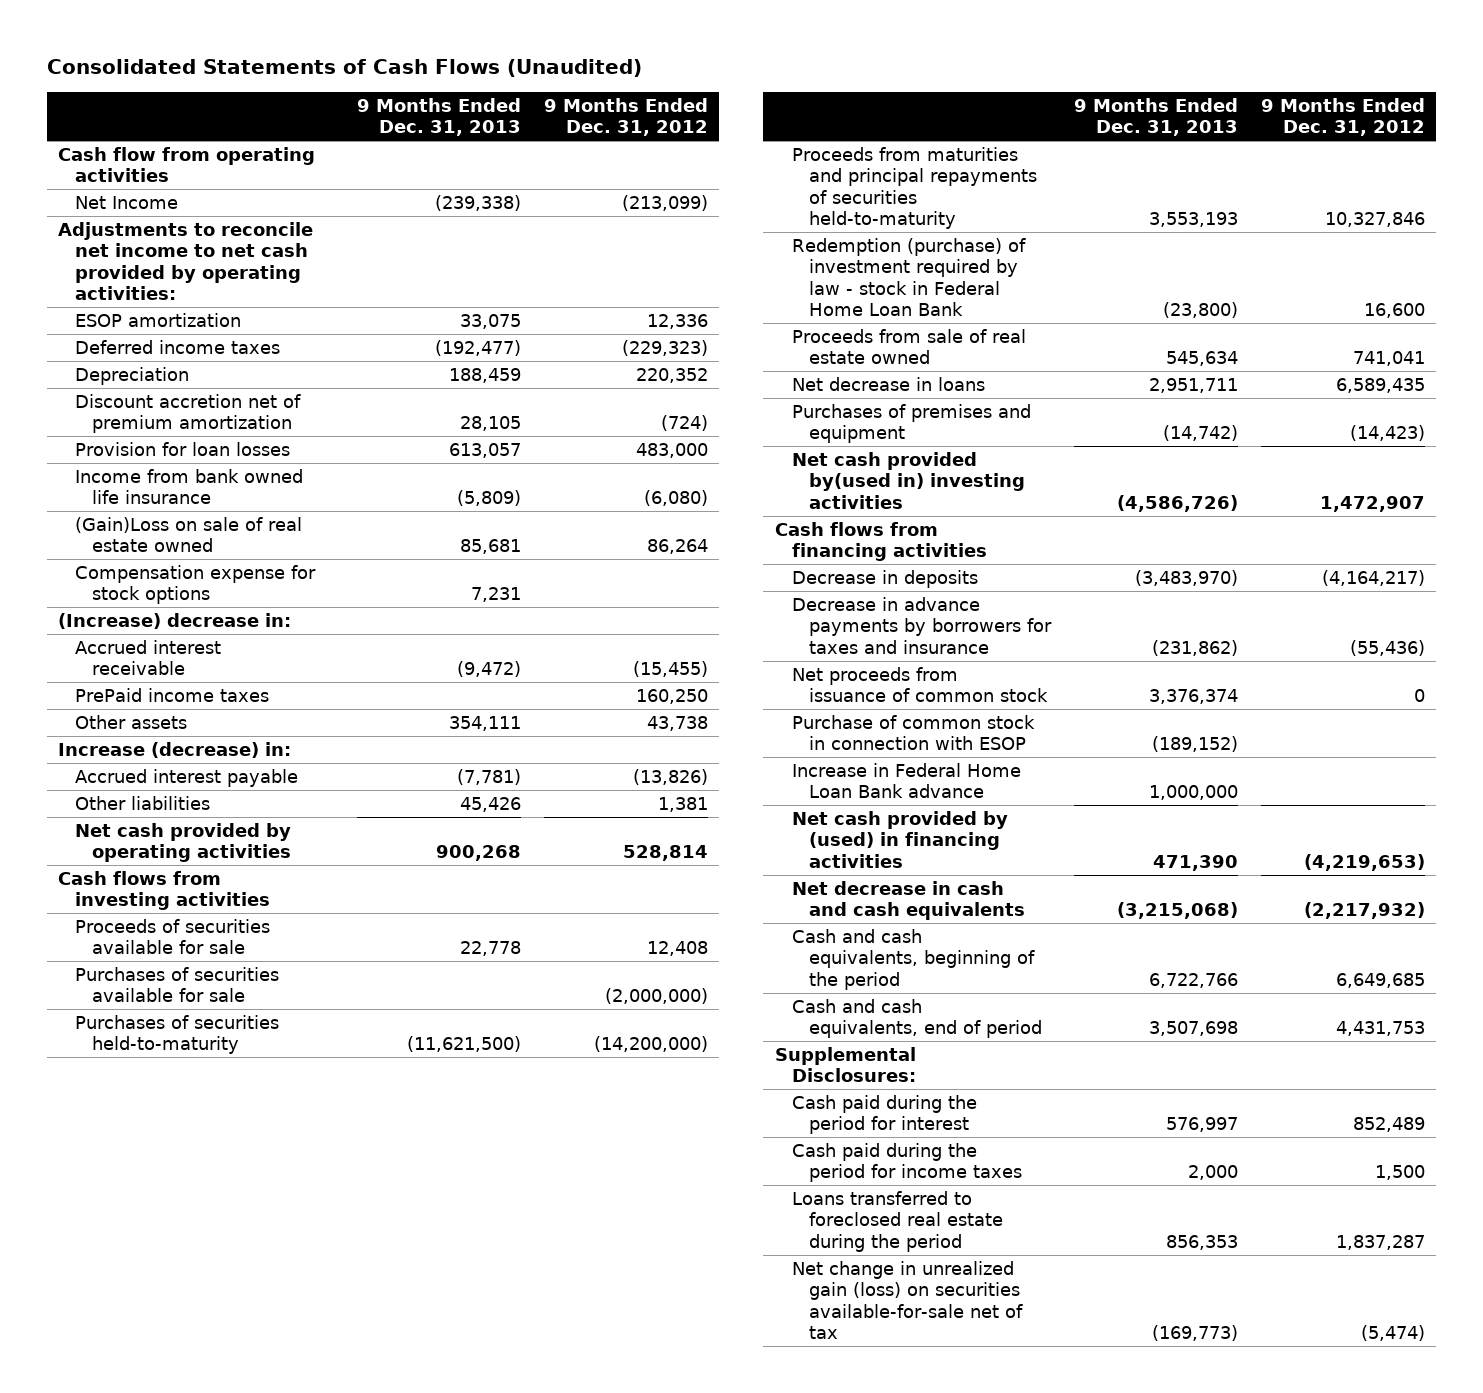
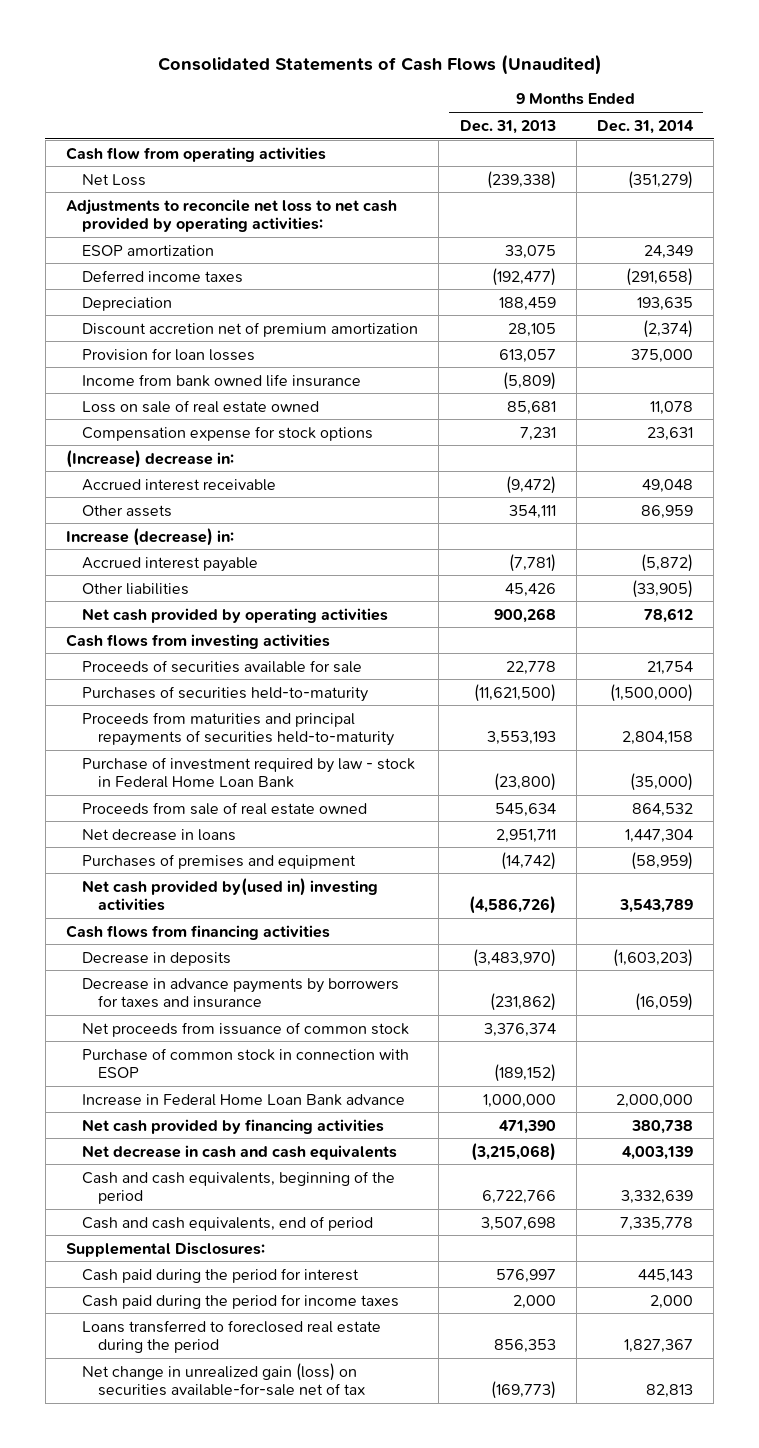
- | 9 Months Ended Dec. 31, 2013 | 9 Months Ended Dec. 31, 2012
+ | 9 Months Ended Dec. 31, 2013 | 9 Months Ended Dec. 31, 2014
- Net Income | (239,338) | (213,099)
- Adjustments to reconcile net income to net cash provided by operating activities:
+ Net Loss | (239,338) | (351,279)
+ Adjustments to reconcile net loss to net cash provided by operating activities:
- (Gain)Loss on sale of real estate owned | 85,681 | 86,264
+ Loss on sale of real estate owned | 85,681 | 11,078
- PrePaid income taxes | | 160,250
- Purchases of securities available for sale | | (2,000,000)
- Redemption (purchase) of investment required by law - stock in Federal Home Loan Bank | (23,800) | 16,600
+ Purchase of investment required by law - stock in Federal Home Loan Bank | (23,800) | (35,000)
- Net cash provided by (used) in financing activities | 471,390 | (4,219,653)
+ Net cash provided by financing activities | 471,390 | 380,738

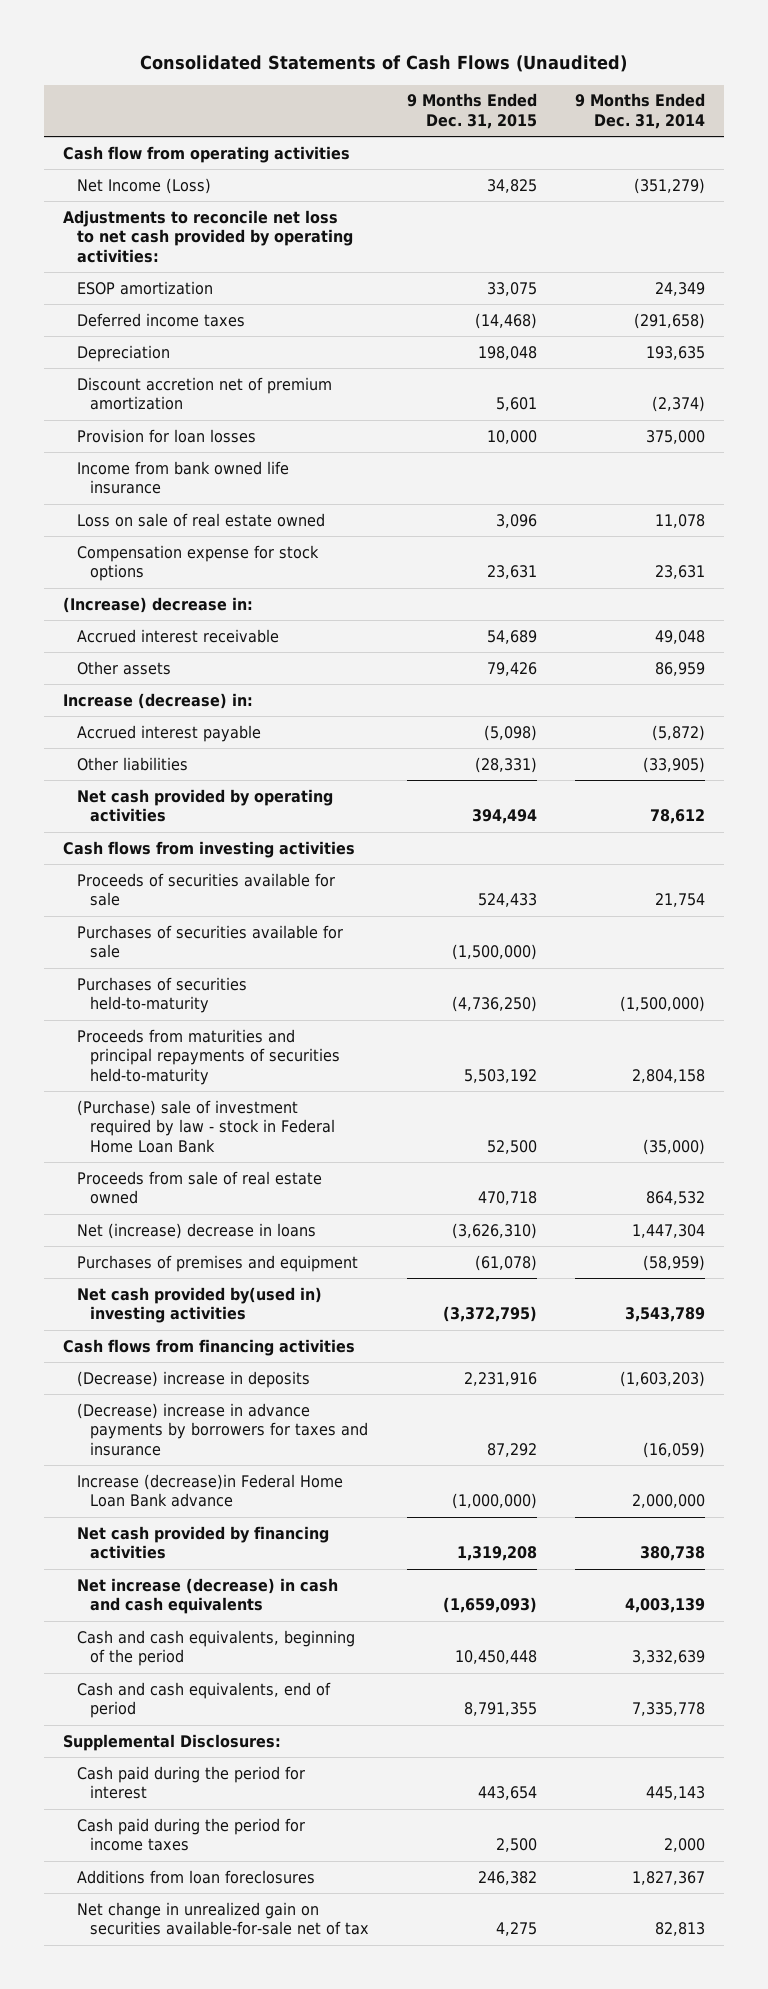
- | 9 Months Ended Dec. 31, 2013 | 9 Months Ended Dec. 31, 2014
+ | 9 Months Ended Dec. 31, 2015 | 9 Months Ended Dec. 31, 2014
- Net Loss | (239,338) | (351,279)
+ Net Income (Loss) | 34,825 | (351,279)
+ Purchases of securities available for sale | (1,500,000) |
- Purchase of investment required by law - stock in Federal Home Loan Bank | (23,800) | (35,000)
+ (Purchase) sale of investment required by law - stock in Federal Home Loan Bank | 52,500 | (35,000)
- Net decrease in loans | 2,951,711 | 1,447,304
+ Net (increase) decrease in loans | (3,626,310) | 1,447,304
- Decrease in deposits | (3,483,970) | (1,603,203)
- Decrease in advance payments by borrowers for taxes and insurance | (231,862) | (16,059)
- Net proceeds from issuance of common stock | 3,376,374 |
- Purchase of common stock in connection with ESOP | (189,152) |
- Increase in Federal Home Loan Bank advance | 1,000,000 | 2,000,000
+ (Decrease) increase in deposits | 2,231,916 | (1,603,203)
+ (Decrease) increase in advance payments by borrowers for taxes and insurance | 87,292 | (16,059)
+ Increase (decrease)in Federal Home Loan Bank advance | (1,000,000) | 2,000,000
- Net decrease in cash and cash equivalents | (3,215,068) | 4,003,139
+ Net increase (decrease) in cash and cash equivalents | (1,659,093) | 4,003,139
- Loans transferred to foreclosed real estate during the period | 856,353 | 1,827,367
- Net change in unrealized gain (loss) on securities available-for-sale net of tax | (169,773) | 82,813
+ Additions from loan foreclosures | 246,382 | 1,827,367
+ Net change in unrealized gain on securities available-for-sale net of tax | 4,275 | 82,813

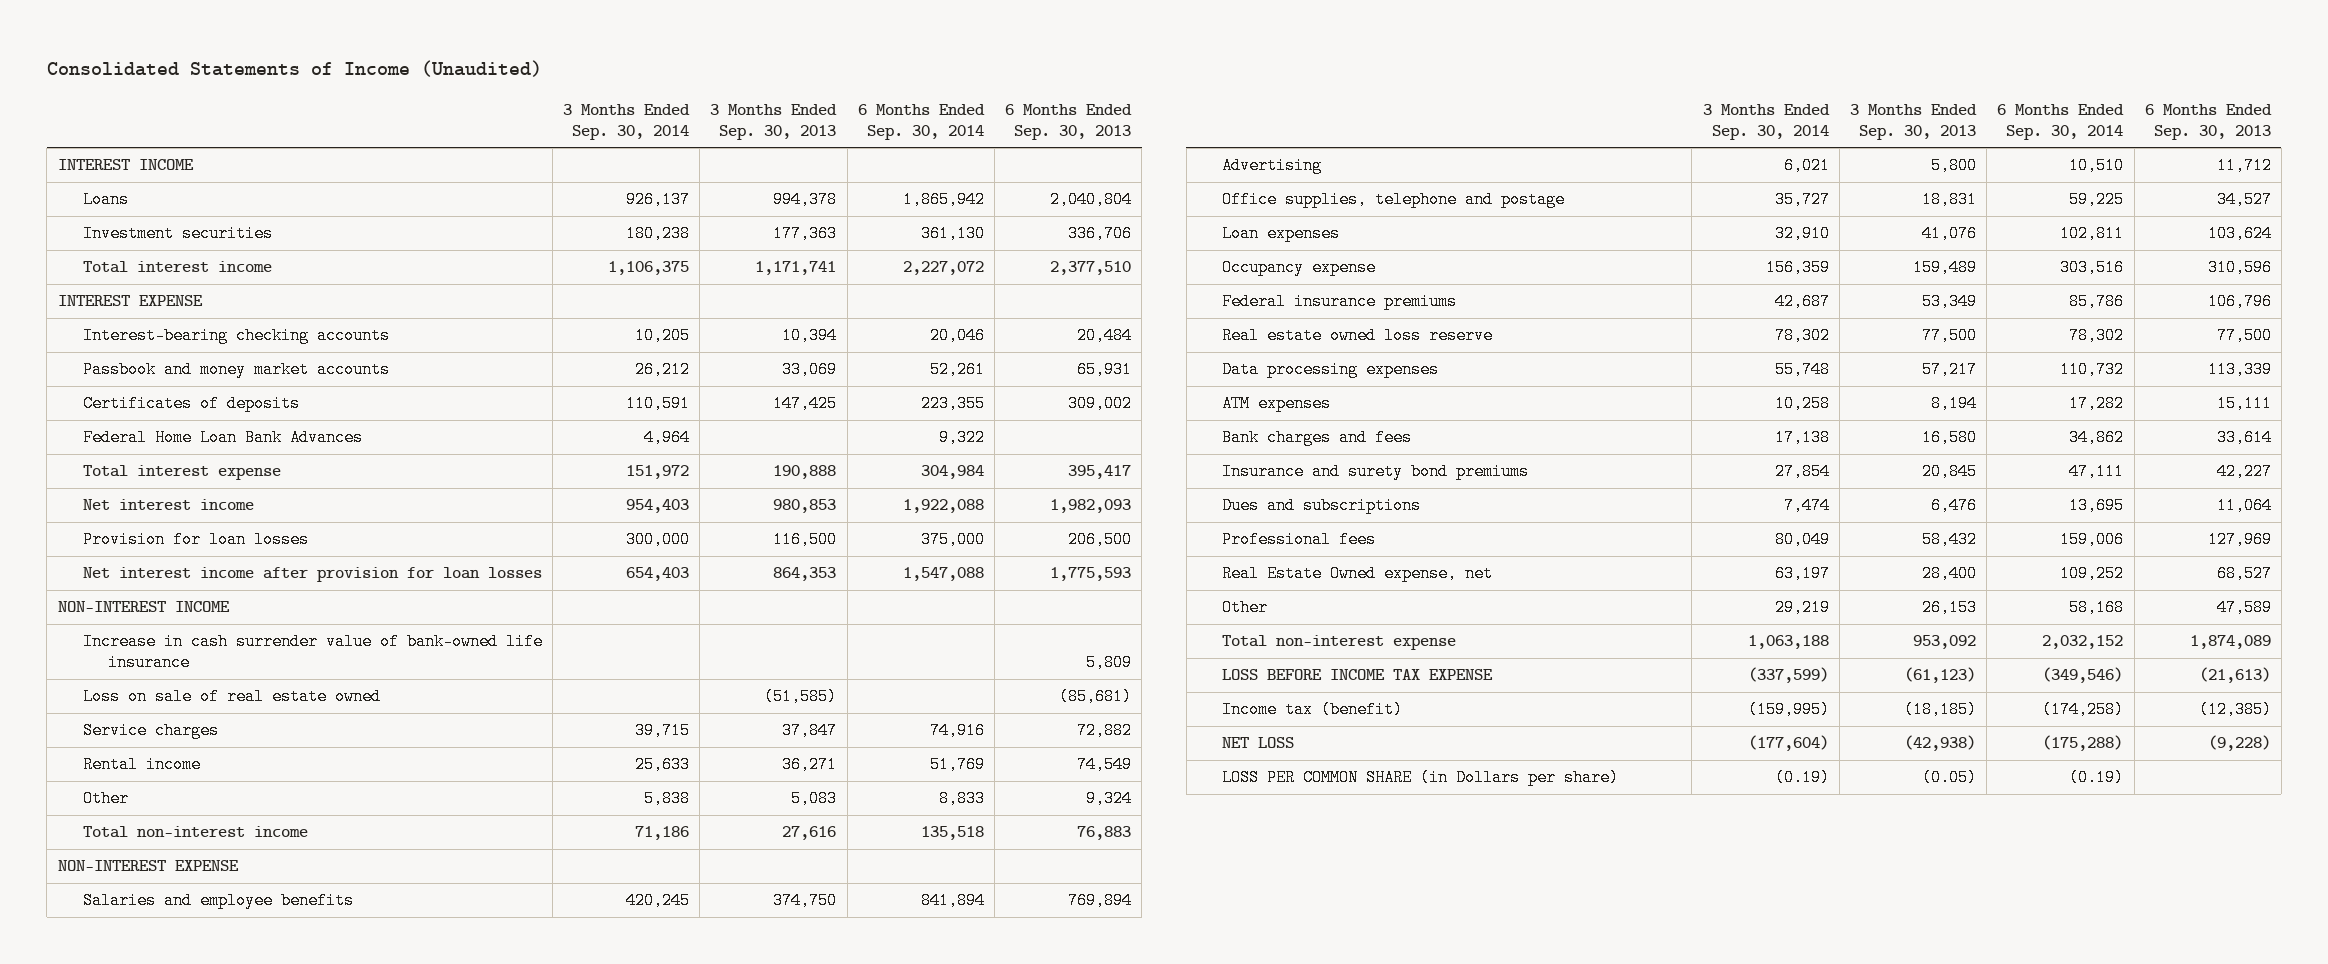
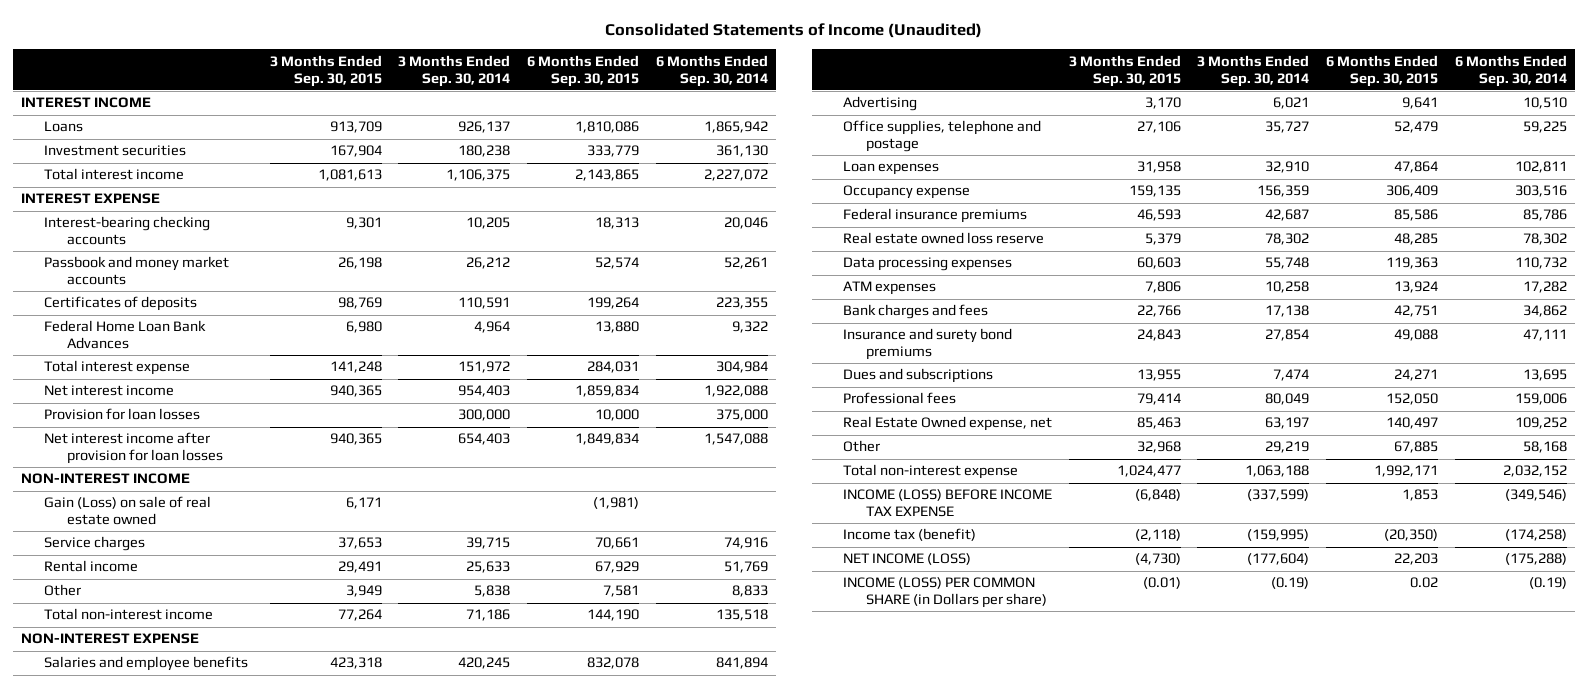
- | 3 Months Ended Sep. 30, 2014 | 3 Months Ended Sep. 30, 2013 | 6 Months Ended Sep. 30, 2014 | 6 Months Ended Sep. 30, 2013
+ | 3 Months Ended Sep. 30, 2015 | 3 Months Ended Sep. 30, 2014 | 6 Months Ended Sep. 30, 2015 | 6 Months Ended Sep. 30, 2014
- Increase in cash surrender value of bank-owned life insurance | | | | 5,809
- Loss on sale of real estate owned | | (51,585) | | (85,681)
+ Gain (Loss) on sale of real estate owned | 6,171 | | (1,981) |
- LOSS BEFORE INCOME TAX EXPENSE | (337,599) | (61,123) | (349,546) | (21,613)
+ INCOME (LOSS) BEFORE INCOME TAX EXPENSE | (6,848) | (337,599) | 1,853 | (349,546)
- NET LOSS | (177,604) | (42,938) | (175,288) | (9,228)
- LOSS PER COMMON SHARE (in Dollars per share) | (0.19) | (0.05) | (0.19) |
+ NET INCOME (LOSS) | (4,730) | (177,604) | 22,203 | (175,288)
+ INCOME (LOSS) PER COMMON SHARE (in Dollars per share) | (0.01) | (0.19) | 0.02 | (0.19)

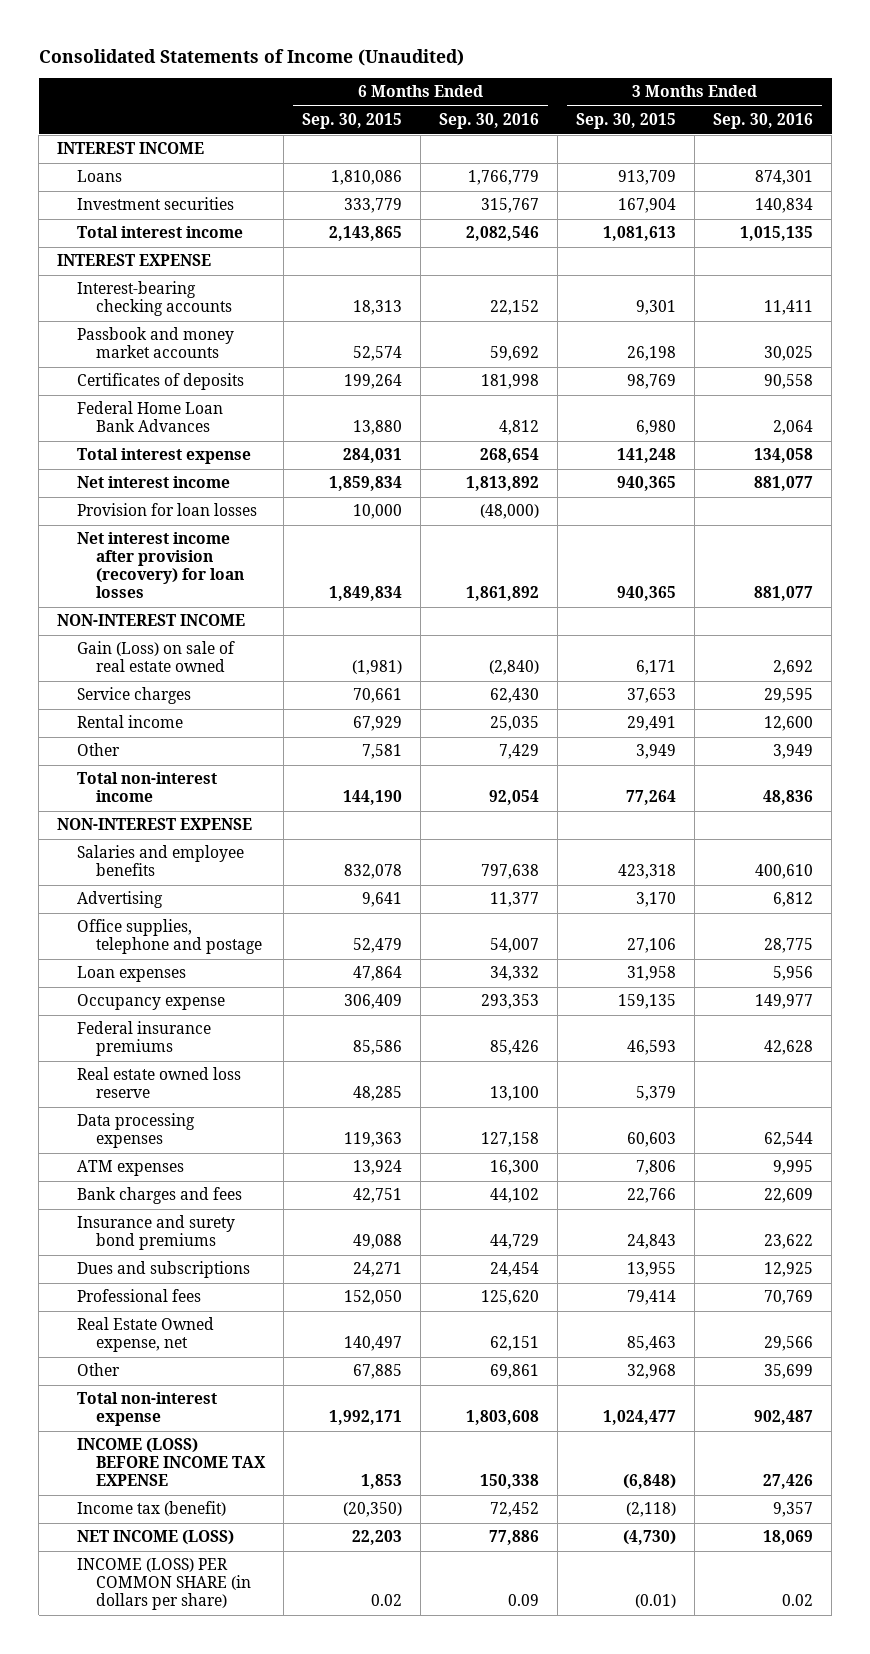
- | 3 Months Ended Sep. 30, 2015 | 3 Months Ended Sep. 30, 2014 | 6 Months Ended Sep. 30, 2015 | 6 Months Ended Sep. 30, 2014
+ | 6 Months Ended Sep. 30, 2015 | 6 Months Ended Sep. 30, 2016 | 3 Months Ended Sep. 30, 2015 | 3 Months Ended Sep. 30, 2016
- Net interest income after provision for loan losses | 940,365 | 654,403 | 1,849,834 | 1,547,088
+ Net interest income after provision (recovery) for loan losses | 1,849,834 | 1,861,892 | 940,365 | 881,077
- INCOME (LOSS) PER COMMON SHARE (in Dollars per share) | (0.01) | (0.19) | 0.02 | (0.19)
+ INCOME (LOSS) PER COMMON SHARE (in dollars per share) | 0.02 | 0.09 | (0.01) | 0.02

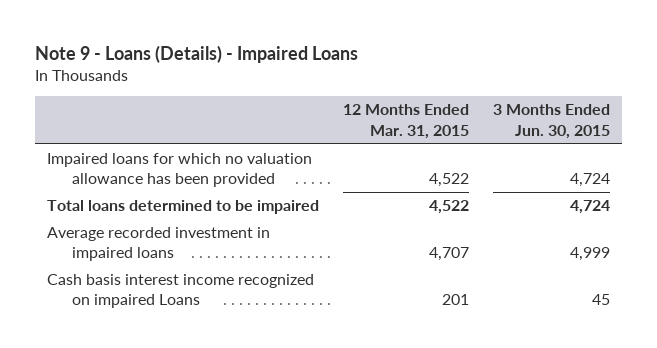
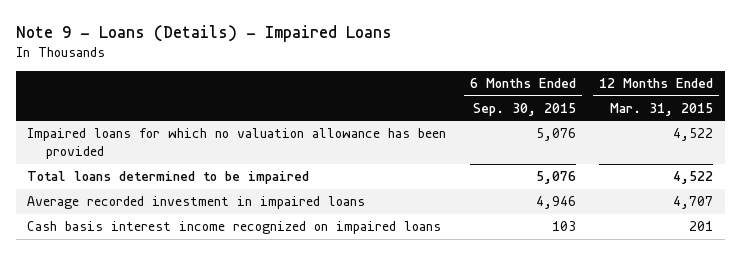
- | 12 Months Ended Mar. 31, 2015 | 3 Months Ended Jun. 30, 2015
+ | 6 Months Ended Sep. 30, 2015 | 12 Months Ended Mar. 31, 2015
- Cash basis interest income recognized on impaired Loans | 201 | 45
+ Cash basis interest income recognized on impaired loans | 103 | 201

